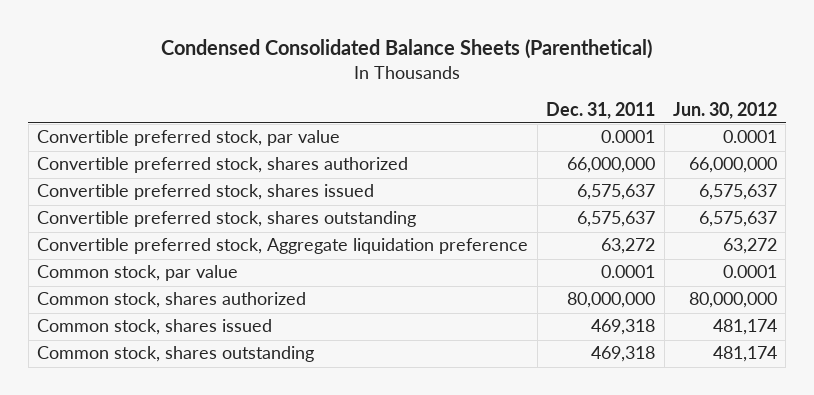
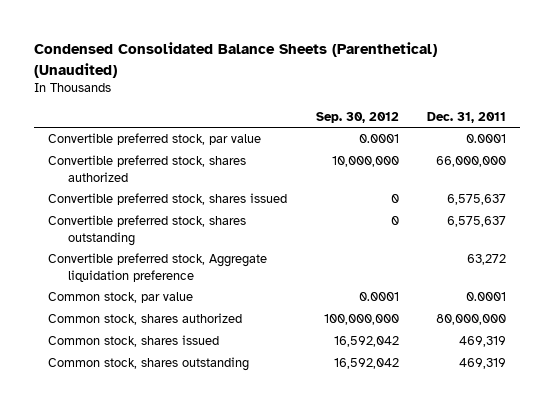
- Condensed Consolidated Balance Sheets (Parenthetical)
+ Condensed Consolidated Balance Sheets (Parenthetical) (Unaudited)
- | Dec. 31, 2011 | Jun. 30, 2012
+ | Sep. 30, 2012 | Dec. 31, 2011
- Common stock, shares issued | 469,318 | 481,174
- Common stock, shares outstanding | 469,318 | 481,174
+ Common stock, shares issued | 16,592,042 | 469,319
+ Common stock, shares outstanding | 16,592,042 | 469,319

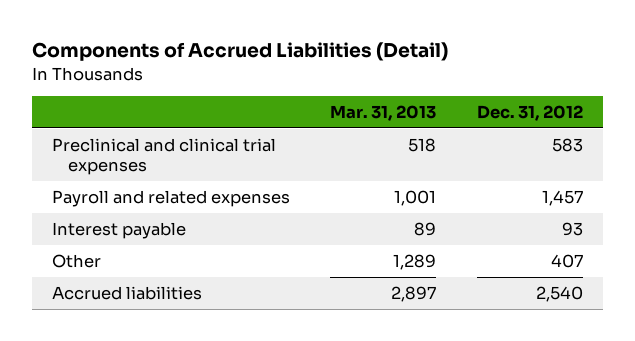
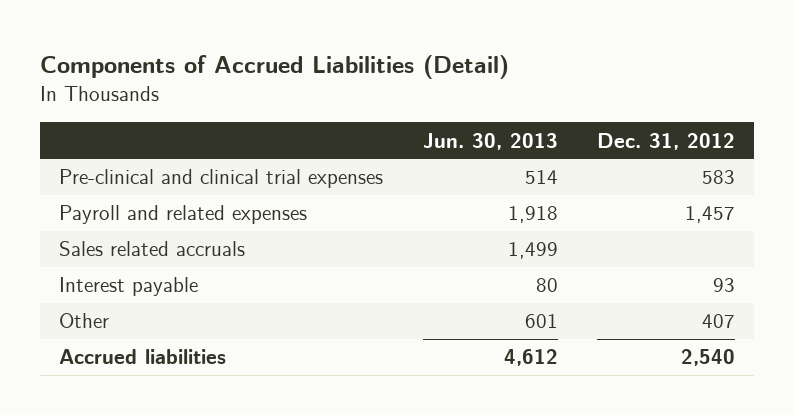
- | Mar. 31, 2013 | Dec. 31, 2012
+ | Jun. 30, 2013 | Dec. 31, 2012
- Preclinical and clinical trial expenses | 518 | 583
+ Pre-clinical and clinical trial expenses | 514 | 583
+ Sales related accruals | 1,499 |

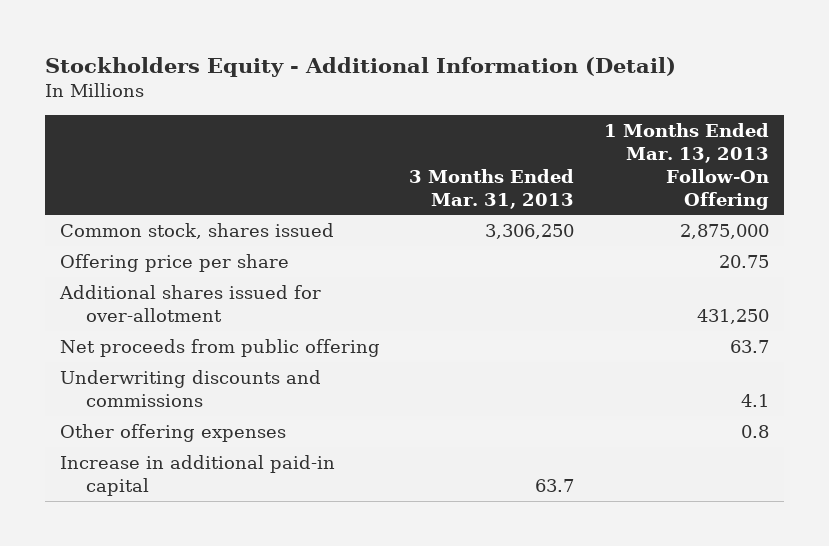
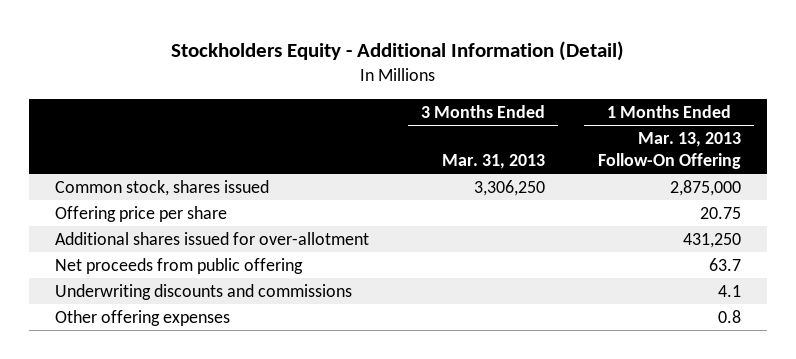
- Increase in additional paid-in capital | 63.7 |

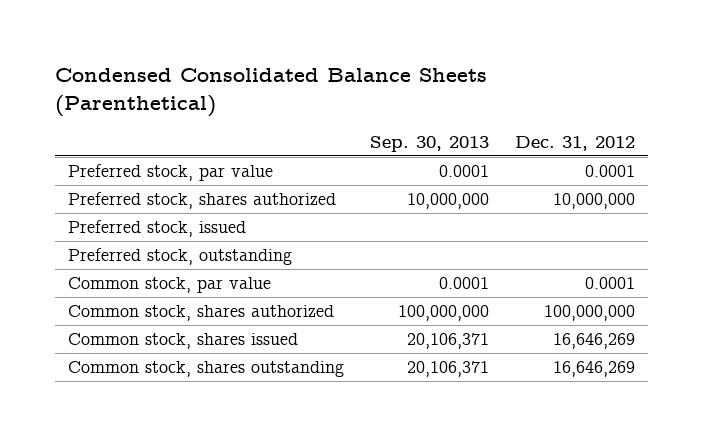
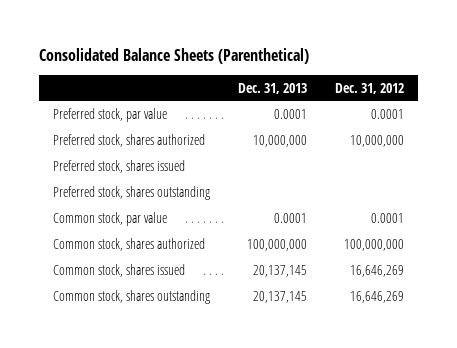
- Condensed Consolidated Balance Sheets (Parenthetical)
+ Consolidated Balance Sheets (Parenthetical)
- | Sep. 30, 2013 | Dec. 31, 2012
+ | Dec. 31, 2013 | Dec. 31, 2012
- Preferred stock, issued
- Preferred stock, outstanding
+ Preferred stock, shares issued
+ Preferred stock, shares outstanding

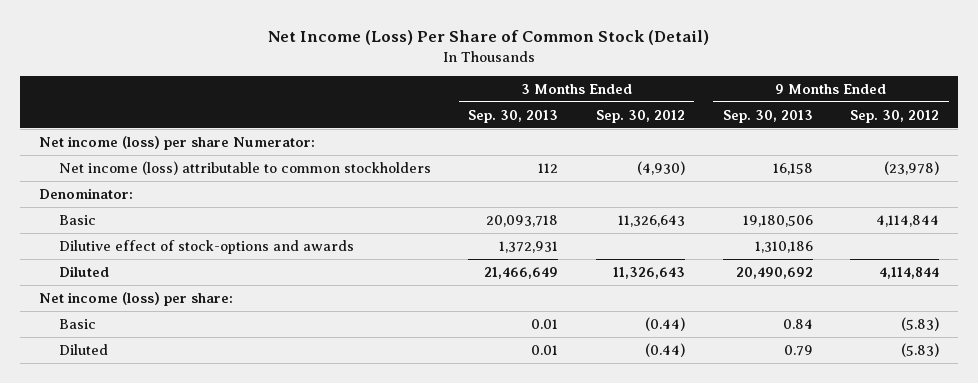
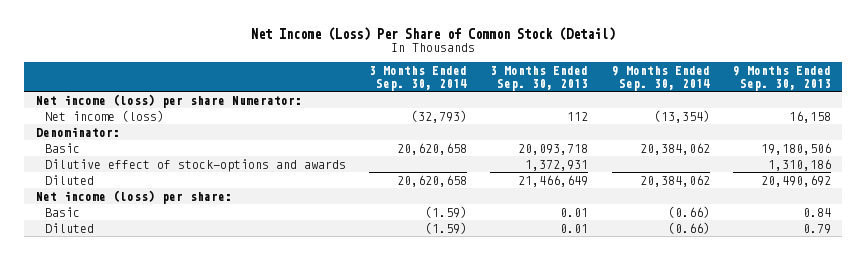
- | 3 Months Ended Sep. 30, 2013 | 3 Months Ended Sep. 30, 2012 | 9 Months Ended Sep. 30, 2013 | 9 Months Ended Sep. 30, 2012
+ | 3 Months Ended Sep. 30, 2014 | 3 Months Ended Sep. 30, 2013 | 9 Months Ended Sep. 30, 2014 | 9 Months Ended Sep. 30, 2013
- Net income (loss) attributable to common stockholders | 112 | (4,930) | 16,158 | (23,978)
+ Net income (loss) | (32,793) | 112 | (13,354) | 16,158

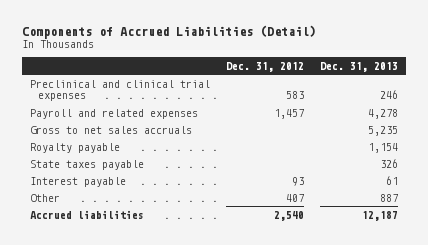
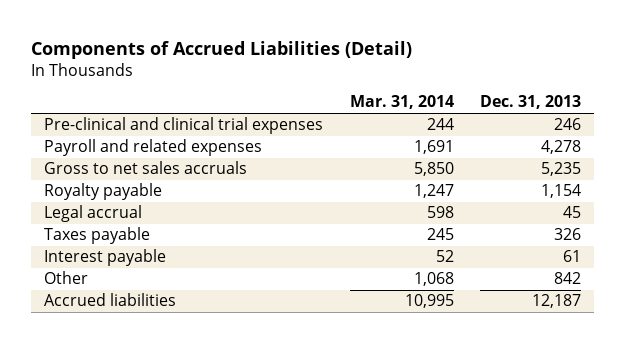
- | Dec. 31, 2012 | Dec. 31, 2013
+ | Mar. 31, 2014 | Dec. 31, 2013
- Preclinical and clinical trial expenses | 583 | 246
+ Pre-clinical and clinical trial expenses | 244 | 246
- State taxes payable | | 326
+ Legal accrual | 598 | 45
+ Taxes payable | 245 | 326
- Other | 407 | 887
+ Other | 1,068 | 842

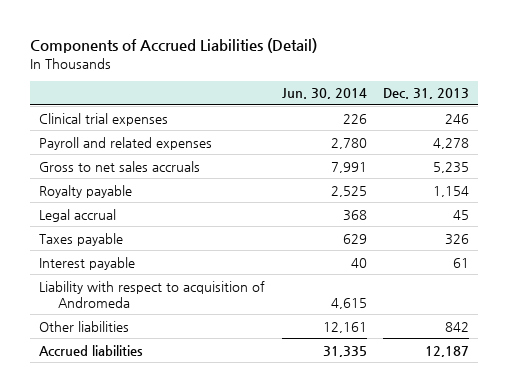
- | Mar. 31, 2014 | Dec. 31, 2013
+ | Jun. 30, 2014 | Dec. 31, 2013
- Pre-clinical and clinical trial expenses | 244 | 246
+ Clinical trial expenses | 226 | 246
- Other | 1,068 | 842
+ Liability with respect to acquisition of Andromeda | 4,615 |
+ Other liabilities | 12,161 | 842

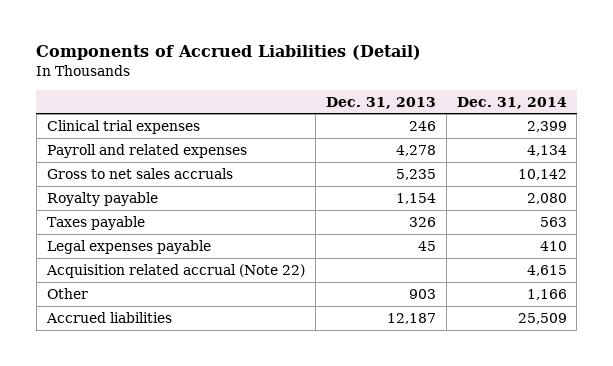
- | Jun. 30, 2014 | Dec. 31, 2013
+ | Dec. 31, 2013 | Dec. 31, 2014
- Legal accrual | 368 | 45
- Interest payable | 40 | 61
- Liability with respect to acquisition of Andromeda | 4,615 |
- Other liabilities | 12,161 | 842
+ Legal expenses payable | 45 | 410
+ Acquisition related accrual (Note 22) | | 4,615
+ Other | 903 | 1,166

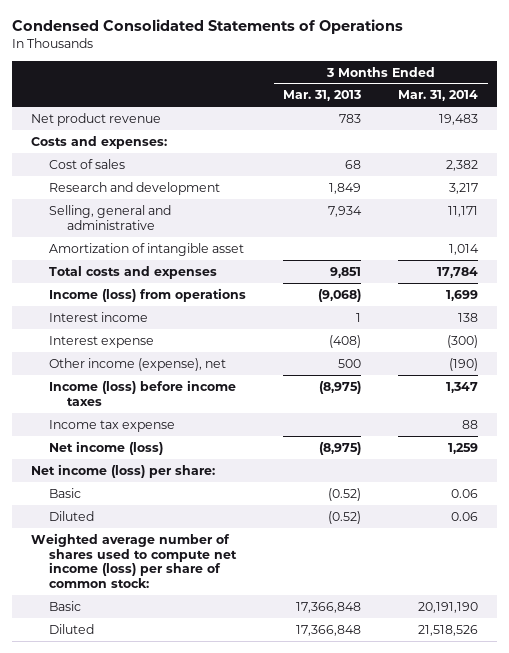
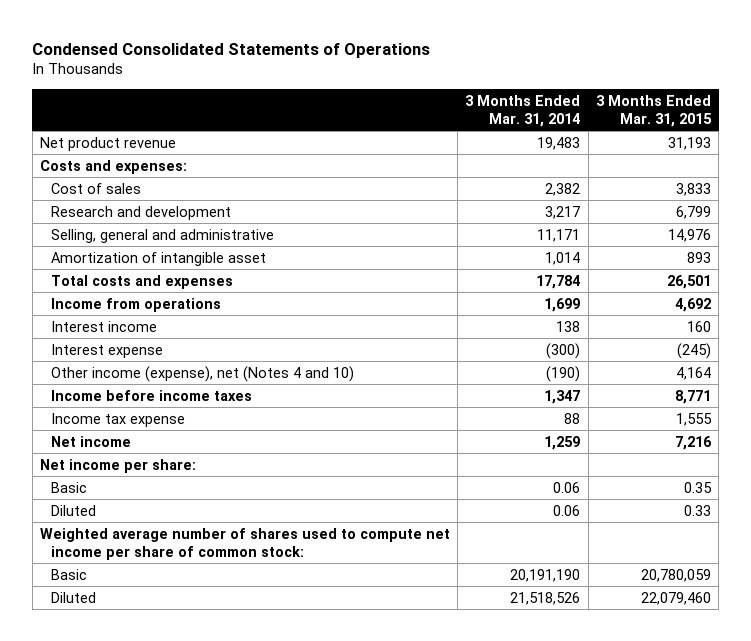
- | 3 Months Ended Mar. 31, 2013 | 3 Months Ended Mar. 31, 2014
+ | 3 Months Ended Mar. 31, 2014 | 3 Months Ended Mar. 31, 2015
- Income (loss) from operations | (9,068) | 1,699
+ Income from operations | 1,699 | 4,692
- Other income (expense), net | 500 | (190)
- Income (loss) before income taxes | (8,975) | 1,347
+ Other income (expense), net (Notes 4 and 10) | (190) | 4,164
+ Income before income taxes | 1,347 | 8,771
- Net income (loss) | (8,975) | 1,259
- Net income (loss) per share:
+ Net income | 1,259 | 7,216
+ Net income per share:
- Weighted average number of shares used to compute net income (loss) per share of common stock:
+ Weighted average number of shares used to compute net income per share of common stock:

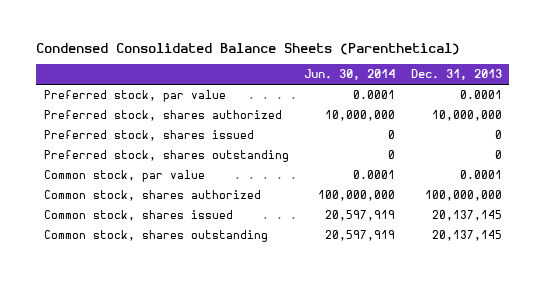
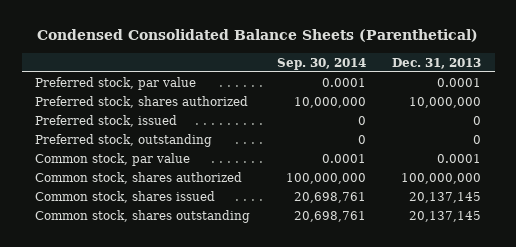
- | Jun. 30, 2014 | Dec. 31, 2013
+ | Sep. 30, 2014 | Dec. 31, 2013
- Preferred stock, shares issued | 0 | 0
- Preferred stock, shares outstanding | 0 | 0
+ Preferred stock, issued | 0 | 0
+ Preferred stock, outstanding | 0 | 0

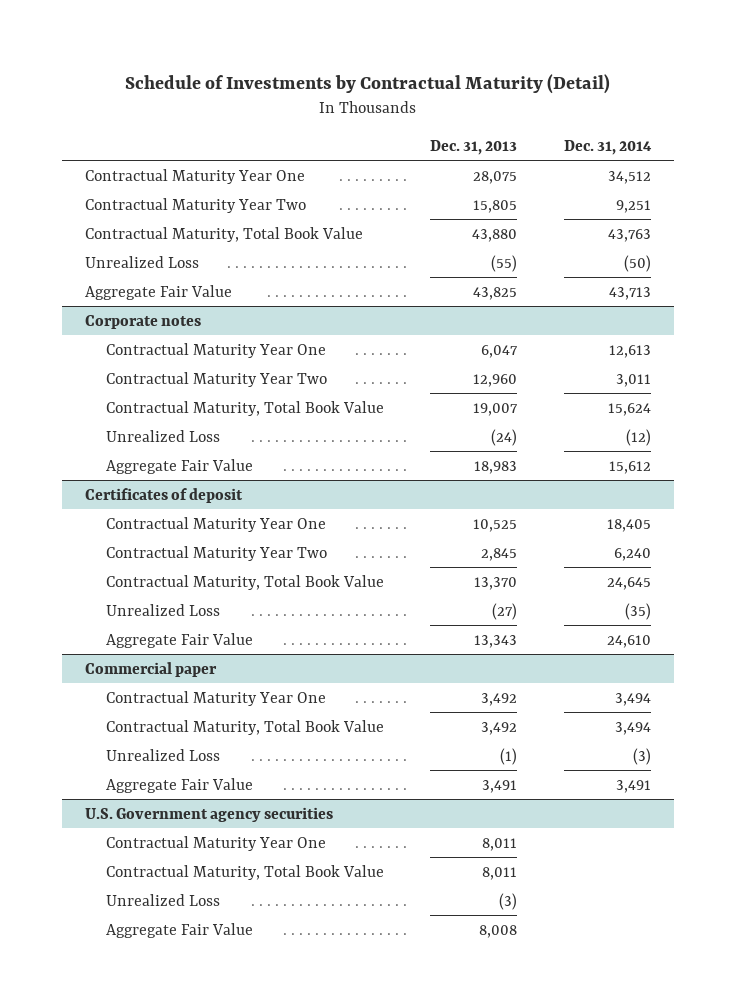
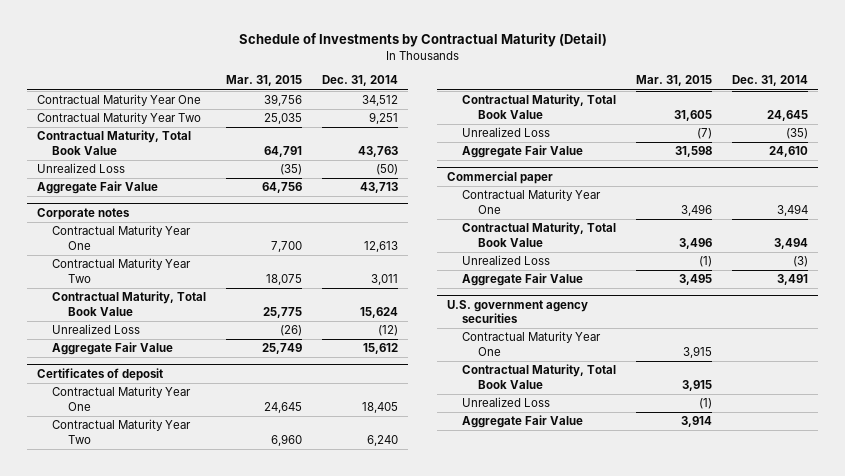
- | Dec. 31, 2013 | Dec. 31, 2014
+ | Mar. 31, 2015 | Dec. 31, 2014
- U.S. Government agency securities
+ U.S. government agency securities

